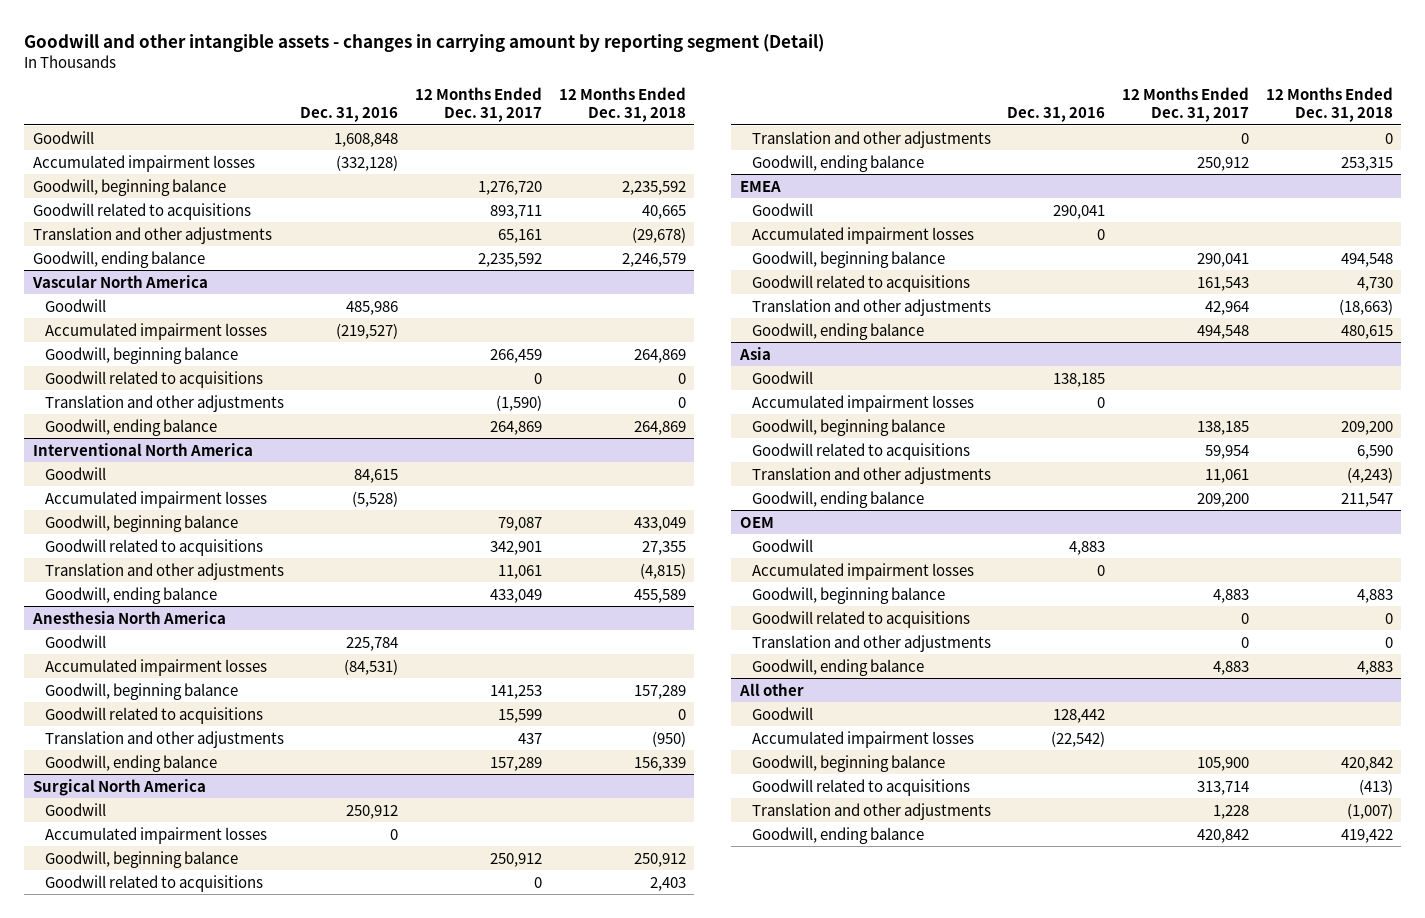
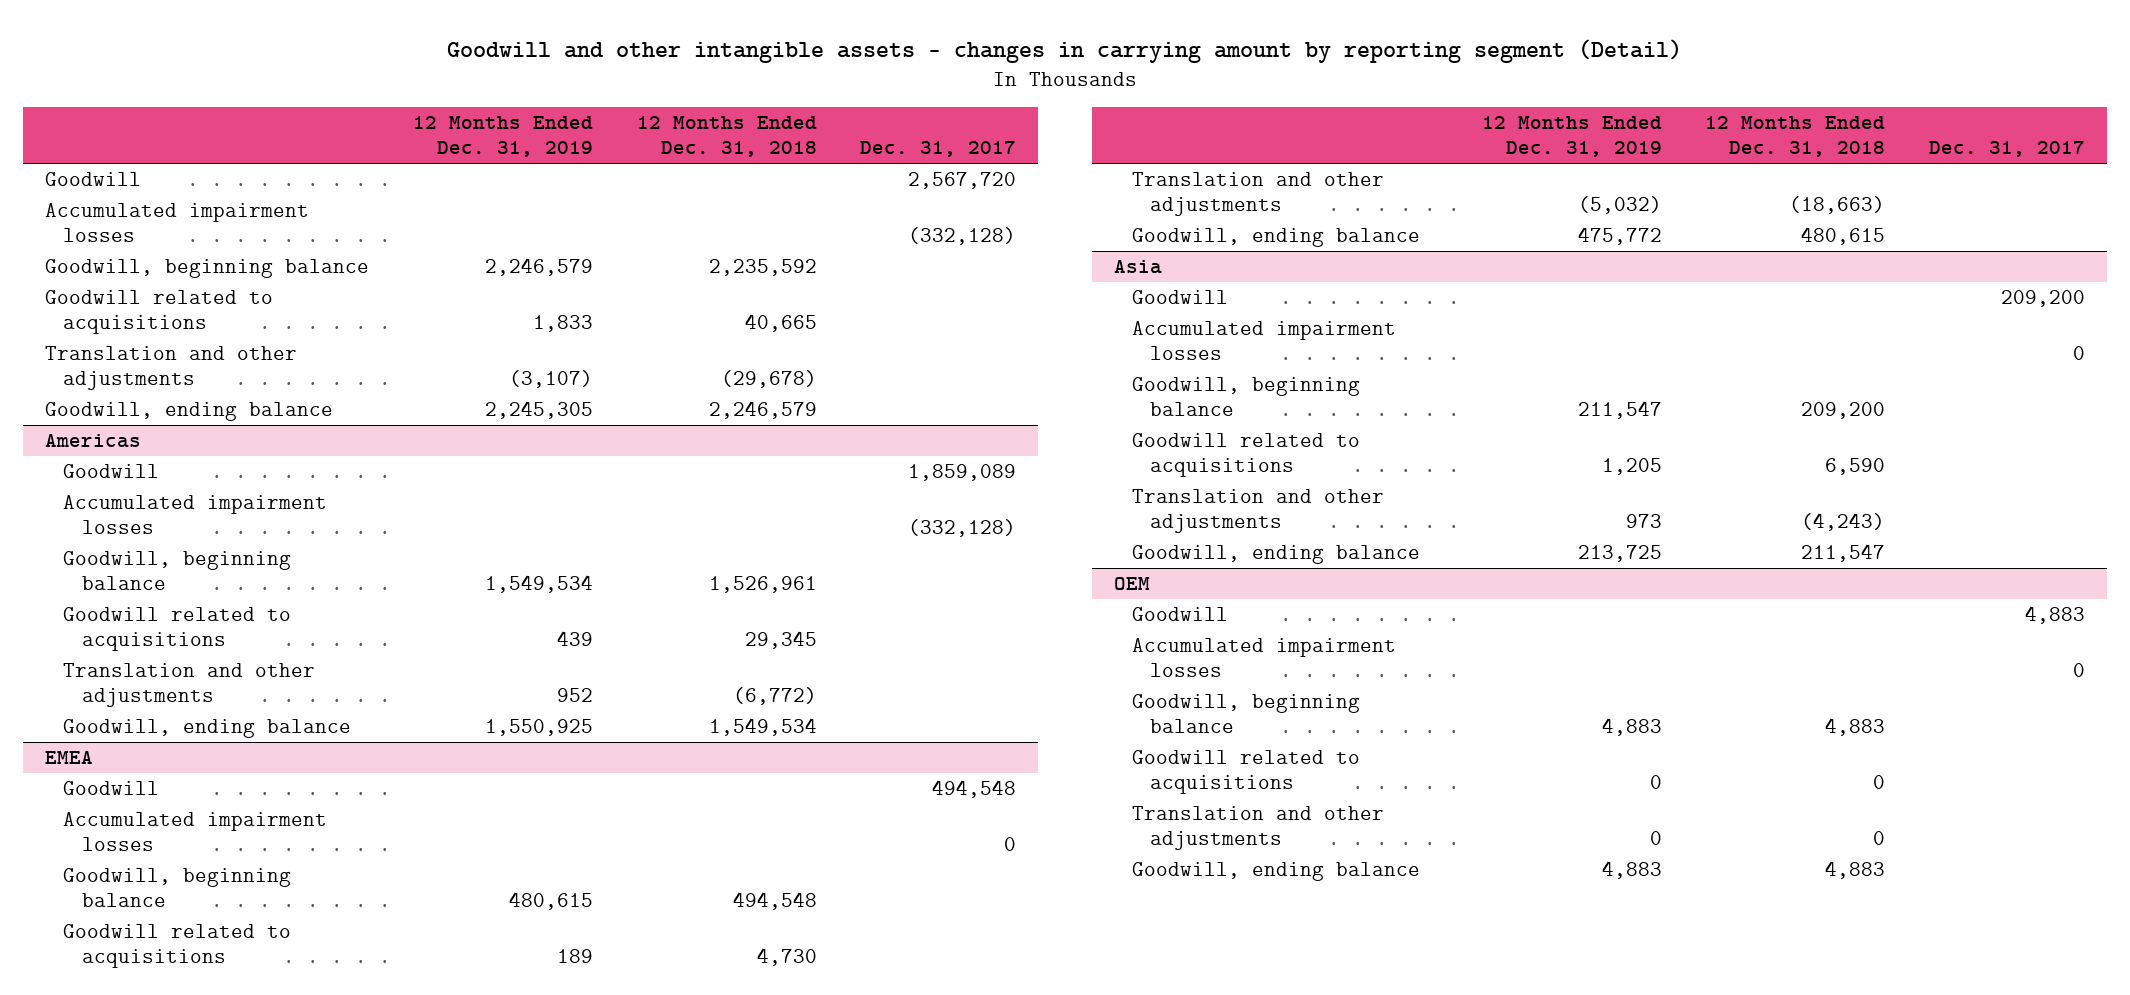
- | Dec. 31, 2016 | 12 Months Ended Dec. 31, 2017 | 12 Months Ended Dec. 31, 2018
+ | 12 Months Ended Dec. 31, 2019 | 12 Months Ended Dec. 31, 2018 | Dec. 31, 2017
- Vascular North America
- Goodwill | 485,986 | |
- Accumulated impairment losses | (219,527) | |
- Goodwill, beginning balance | | 266,459 | 264,869
- Goodwill related to acquisitions | | 0 | 0
- Translation and other adjustments | | (1,590) | 0
- Goodwill, ending balance | | 264,869 | 264,869
- Interventional North America
- Goodwill | 84,615 | |
- Accumulated impairment losses | (5,528) | |
- Goodwill, beginning balance | | 79,087 | 433,049
- Goodwill related to acquisitions | | 342,901 | 27,355
- Translation and other adjustments | | 11,061 | (4,815)
- Goodwill, ending balance | | 433,049 | 455,589
- Anesthesia North America
- Goodwill | 225,784 | |
- Accumulated impairment losses | (84,531) | |
- Goodwill, beginning balance | | 141,253 | 157,289
- Goodwill related to acquisitions | | 15,599 | 0
- Translation and other adjustments | | 437 | (950)
- Goodwill, ending balance | | 157,289 | 156,339
- Surgical North America
+ Americas
- Goodwill, beginning balance | | 250,912 | 250,912
- Goodwill related to acquisitions | | 0 | 2,403
- Translation and other adjustments | | 0 | 0
- Goodwill, ending balance | | 250,912 | 253,315
+ Goodwill, beginning balance | 1,549,534 | 1,526,961 |
+ Goodwill related to acquisitions | 439 | 29,345 |
+ Translation and other adjustments | 952 | (6,772) |
+ Goodwill, ending balance | 1,550,925 | 1,549,534 |
- All other
- Goodwill | 128,442 | |
- Accumulated impairment losses | (22,542) | |
- Goodwill, beginning balance | | 105,900 | 420,842
- Goodwill related to acquisitions | | 313,714 | (413)
- Translation and other adjustments | | 1,228 | (1,007)
- Goodwill, ending balance | | 420,842 | 419,422

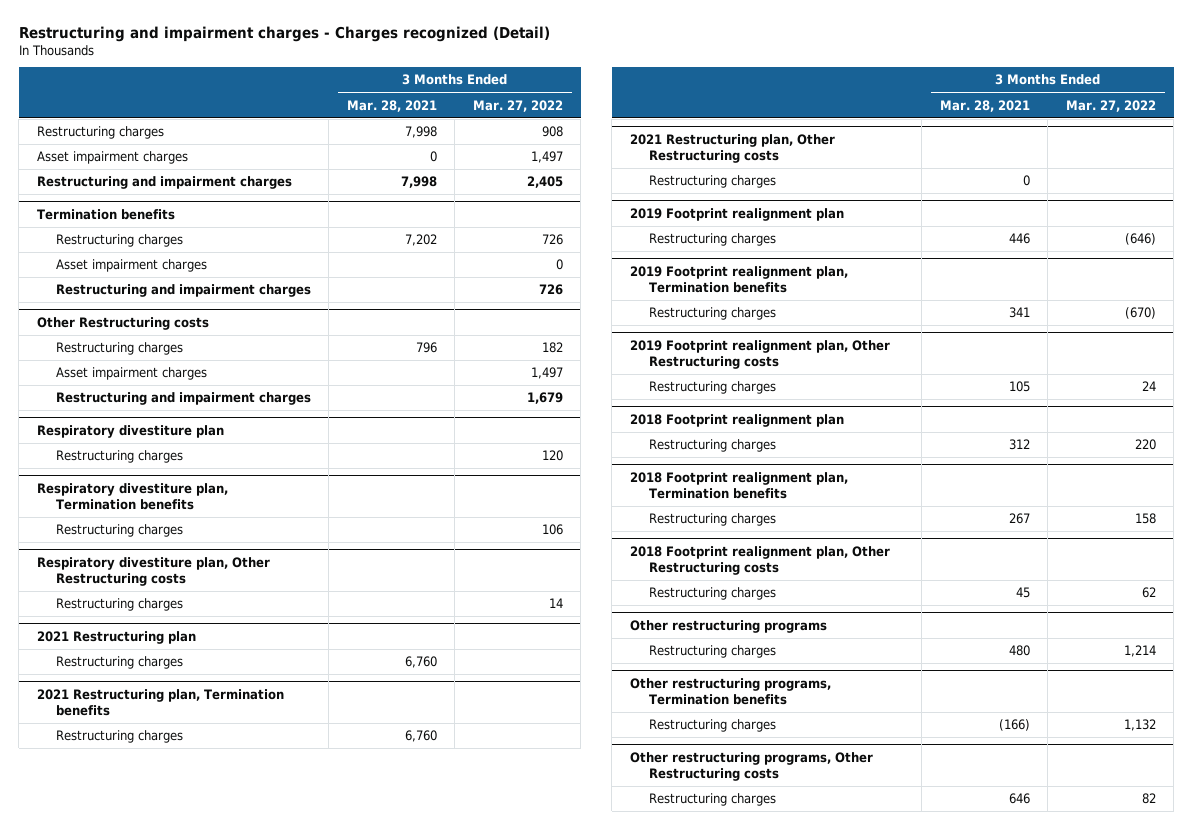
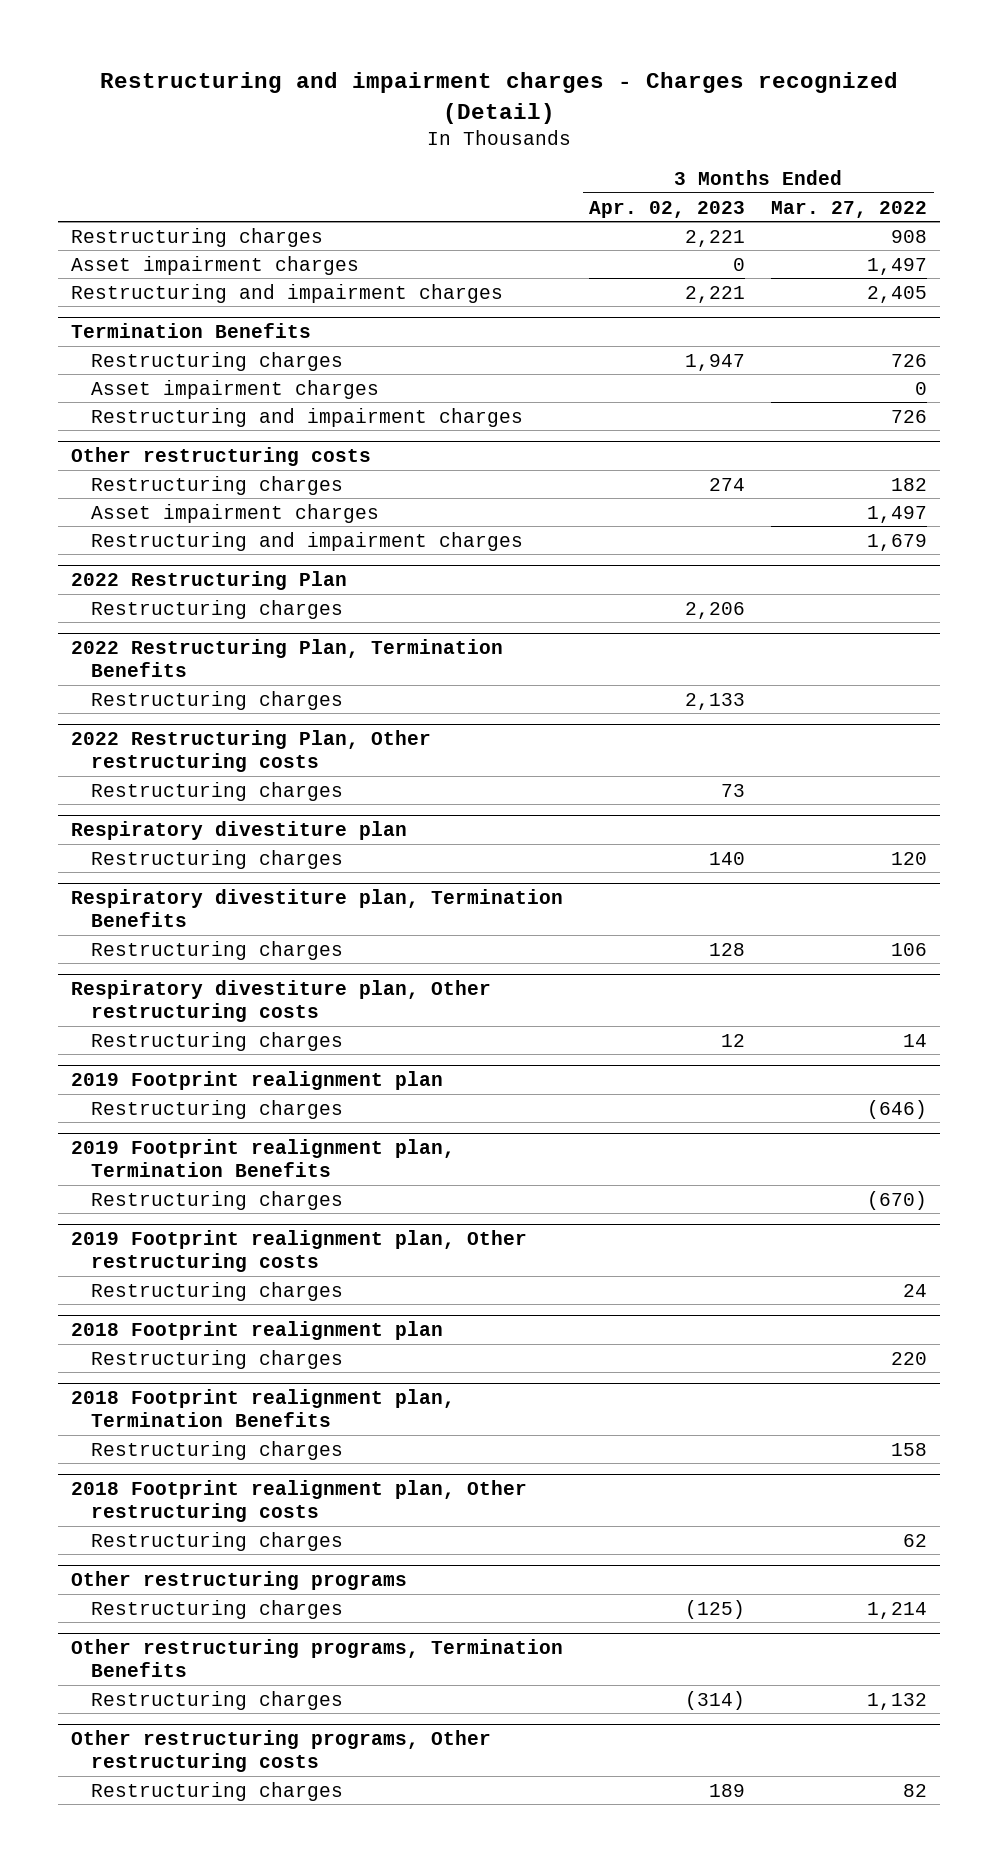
- | 3 Months Ended Mar. 28, 2021 | 3 Months Ended Mar. 27, 2022
+ | 3 Months Ended Apr. 02, 2023 | 3 Months Ended Mar. 27, 2022
- Termination benefits
+ Termination Benefits
- Other Restructuring costs
+ Other restructuring costs
+ 2022 Restructuring Plan
+ Restructuring charges | 2,206 |
+ 2022 Restructuring Plan, Termination Benefits
+ Restructuring charges | 2,133 |
+ 2022 Restructuring Plan, Other restructuring costs
+ Restructuring charges | 73 |
- Respiratory divestiture plan, Termination benefits
+ Respiratory divestiture plan, Termination Benefits
- Respiratory divestiture plan, Other Restructuring costs
+ Respiratory divestiture plan, Other restructuring costs
- 2021 Restructuring plan
- Restructuring charges | 6,760 |
- 2021 Restructuring plan, Termination benefits
- Restructuring charges | 6,760 |
- 2021 Restructuring plan, Other Restructuring costs
- Restructuring charges | 0 |
- 2019 Footprint realignment plan, Termination benefits
+ 2019 Footprint realignment plan, Termination Benefits
- 2019 Footprint realignment plan, Other Restructuring costs
+ 2019 Footprint realignment plan, Other restructuring costs
- 2018 Footprint realignment plan, Termination benefits
+ 2018 Footprint realignment plan, Termination Benefits
- 2018 Footprint realignment plan, Other Restructuring costs
+ 2018 Footprint realignment plan, Other restructuring costs
- Other restructuring programs, Termination benefits
+ Other restructuring programs, Termination Benefits
- Other restructuring programs, Other Restructuring costs
+ Other restructuring programs, Other restructuring costs

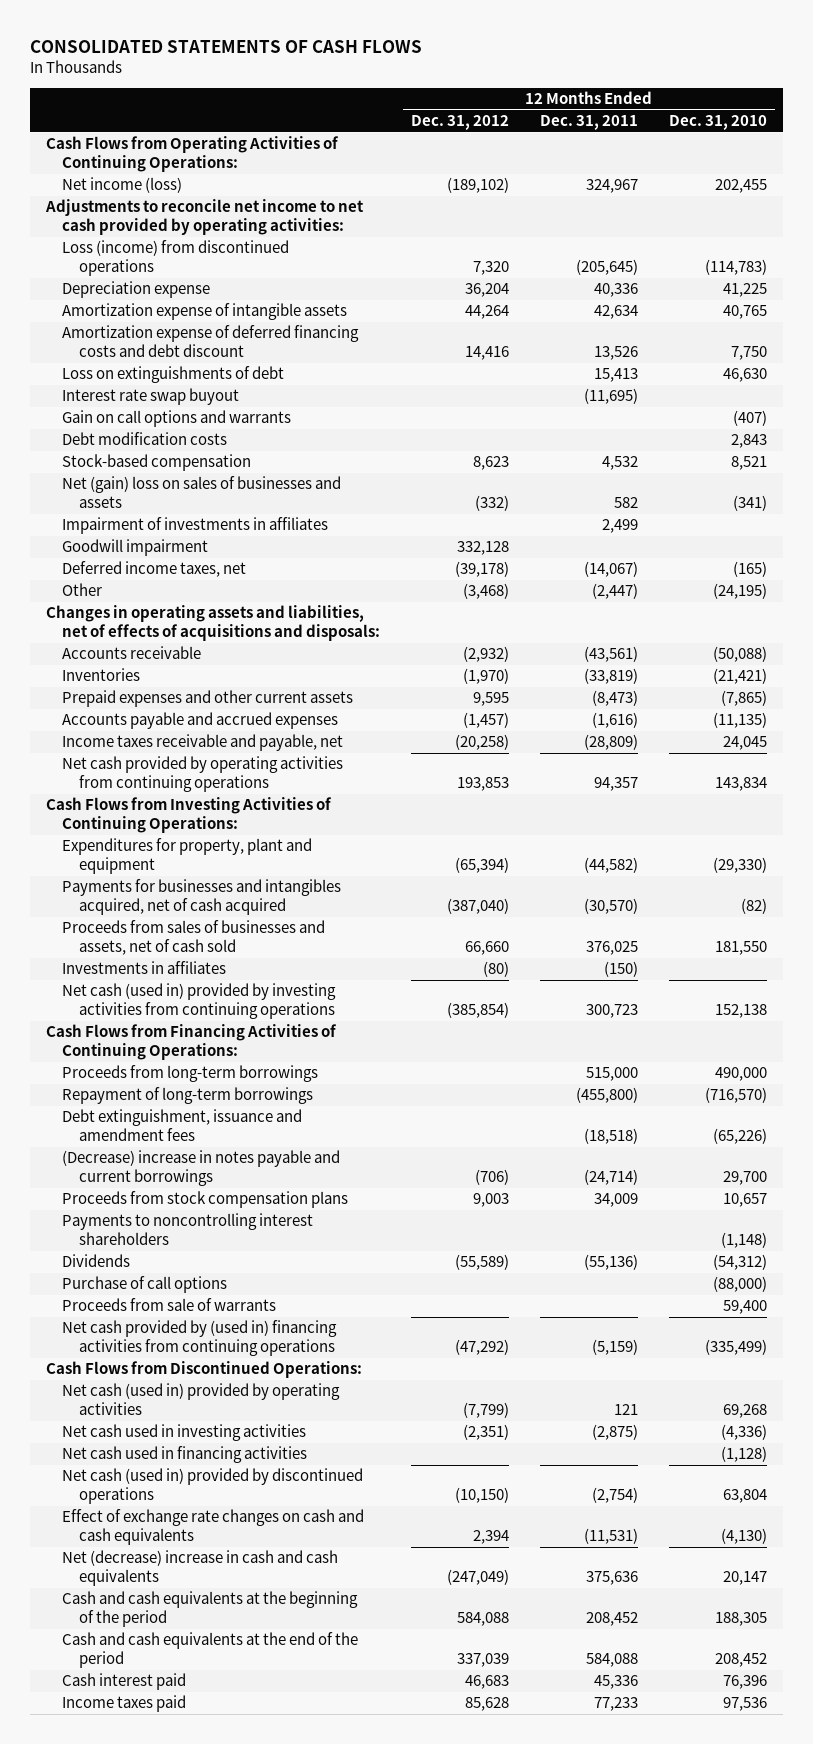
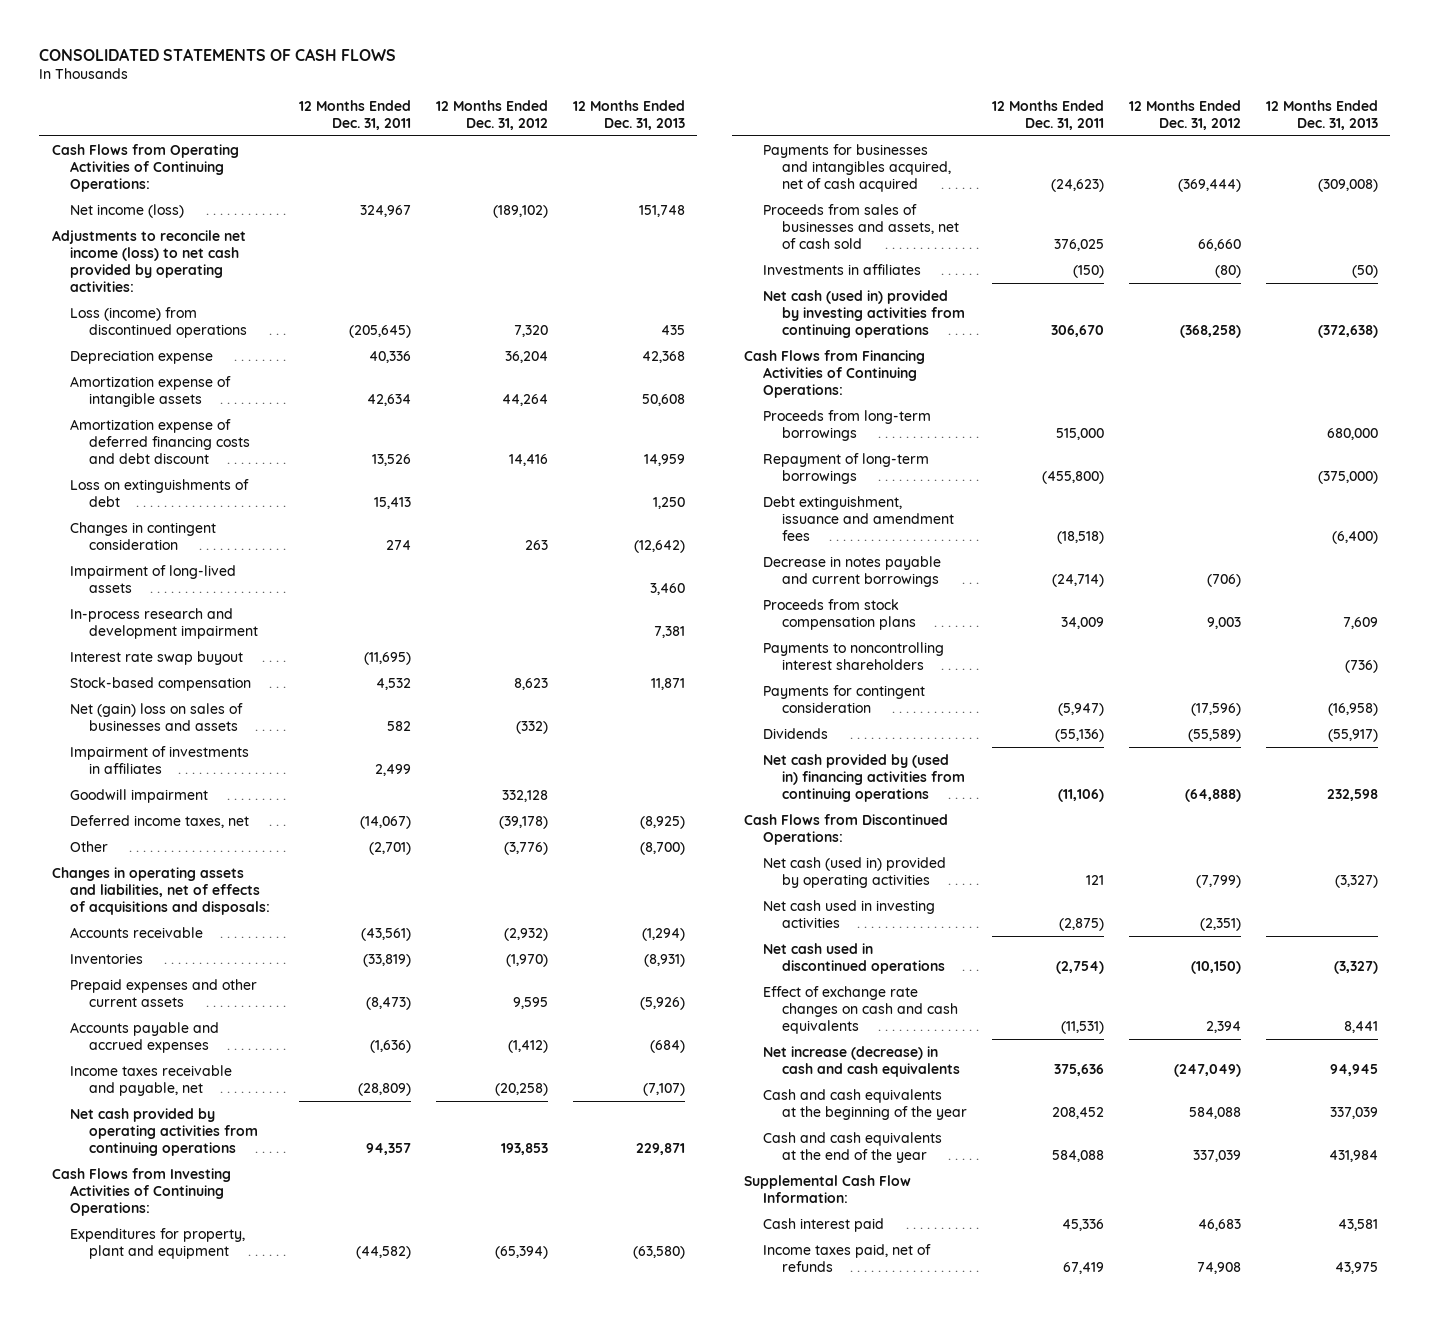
- | 12 Months Ended Dec. 31, 2012 | 12 Months Ended Dec. 31, 2011 | 12 Months Ended Dec. 31, 2010
+ | 12 Months Ended Dec. 31, 2011 | 12 Months Ended Dec. 31, 2012 | 12 Months Ended Dec. 31, 2013
- Adjustments to reconcile net income to net cash provided by operating activities:
+ Adjustments to reconcile net income (loss) to net cash provided by operating activities:
+ Changes in contingent consideration | 274 | 263 | (12,642)
+ Impairment of long-lived assets | | | 3,460
+ In-process research and development impairment | | | 7,381
- Gain on call options and warrants | | | (407)
- Debt modification costs | | | 2,843
- Other | (3,468) | (2,447) | (24,195)
+ Other | (2,701) | (3,776) | (8,700)
- Accounts payable and accrued expenses | (1,457) | (1,616) | (11,135)
+ Accounts payable and accrued expenses | (1,636) | (1,412) | (684)
- Payments for businesses and intangibles acquired, net of cash acquired | (387,040) | (30,570) | (82)
+ Payments for businesses and intangibles acquired, net of cash acquired | (24,623) | (369,444) | (309,008)
- Net cash (used in) provided by investing activities from continuing operations | (385,854) | 300,723 | 152,138
+ Net cash (used in) provided by investing activities from continuing operations | 306,670 | (368,258) | (372,638)
- (Decrease) increase in notes payable and current borrowings | (706) | (24,714) | 29,700
+ Decrease in notes payable and current borrowings | (24,714) | (706) |
+ Payments for contingent consideration | (5,947) | (17,596) | (16,958)
- Purchase of call options | | | (88,000)
- Proceeds from sale of warrants | | | 59,400
- Net cash provided by (used in) financing activities from continuing operations | (47,292) | (5,159) | (335,499)
+ Net cash provided by (used in) financing activities from continuing operations | (11,106) | (64,888) | 232,598
- Net cash used in financing activities | | | (1,128)
- Net cash (used in) provided by discontinued operations | (10,150) | (2,754) | 63,804
+ Net cash used in discontinued operations | (2,754) | (10,150) | (3,327)
- Net (decrease) increase in cash and cash equivalents | (247,049) | 375,636 | 20,147
- Cash and cash equivalents at the beginning of the period | 584,088 | 208,452 | 188,305
- Cash and cash equivalents at the end of the period | 337,039 | 584,088 | 208,452
+ Net increase (decrease) in cash and cash equivalents | 375,636 | (247,049) | 94,945
+ Cash and cash equivalents at the beginning of the year | 208,452 | 584,088 | 337,039
+ Cash and cash equivalents at the end of the year | 584,088 | 337,039 | 431,984
+ Supplemental Cash Flow Information:
- Income taxes paid | 85,628 | 77,233 | 97,536
+ Income taxes paid, net of refunds | 67,419 | 74,908 | 43,975

